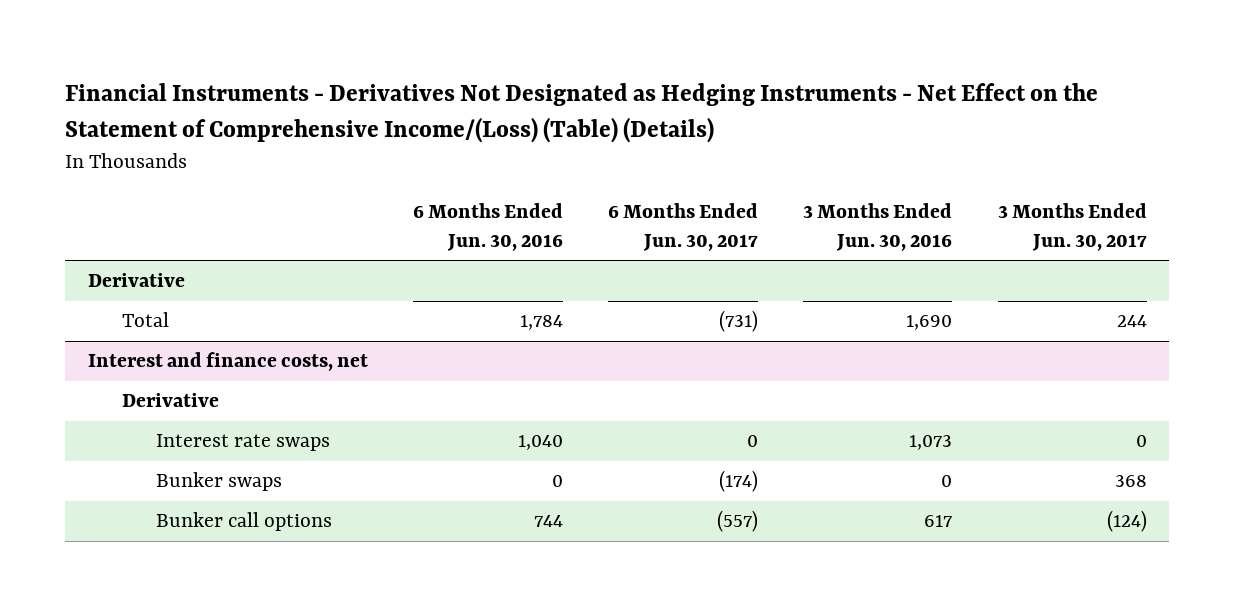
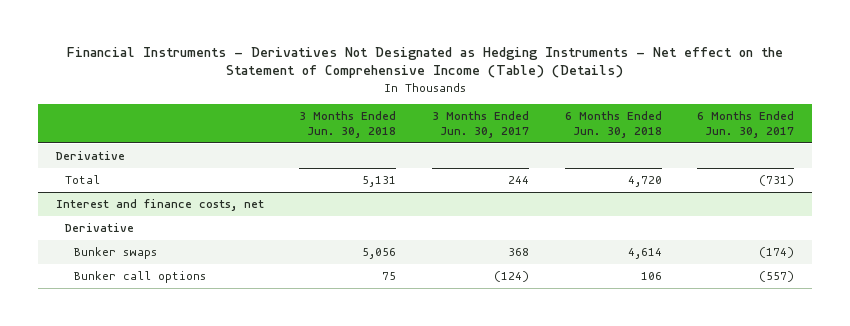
- Financial Instruments - Derivatives Not Designated as Hedging Instruments - Net Effect on the Statement of Comprehensive Income/(Loss) (Table) (Details)
+ Financial Instruments - Derivatives Not Designated as Hedging Instruments - Net effect on the Statement of Comprehensive Income (Table) (Details)
- | 6 Months Ended Jun. 30, 2016 | 6 Months Ended Jun. 30, 2017 | 3 Months Ended Jun. 30, 2016 | 3 Months Ended Jun. 30, 2017
+ | 3 Months Ended Jun. 30, 2018 | 3 Months Ended Jun. 30, 2017 | 6 Months Ended Jun. 30, 2018 | 6 Months Ended Jun. 30, 2017
@ Interest and finance costs, net
- Interest rate swaps | 1,040 | 0 | 1,073 | 0

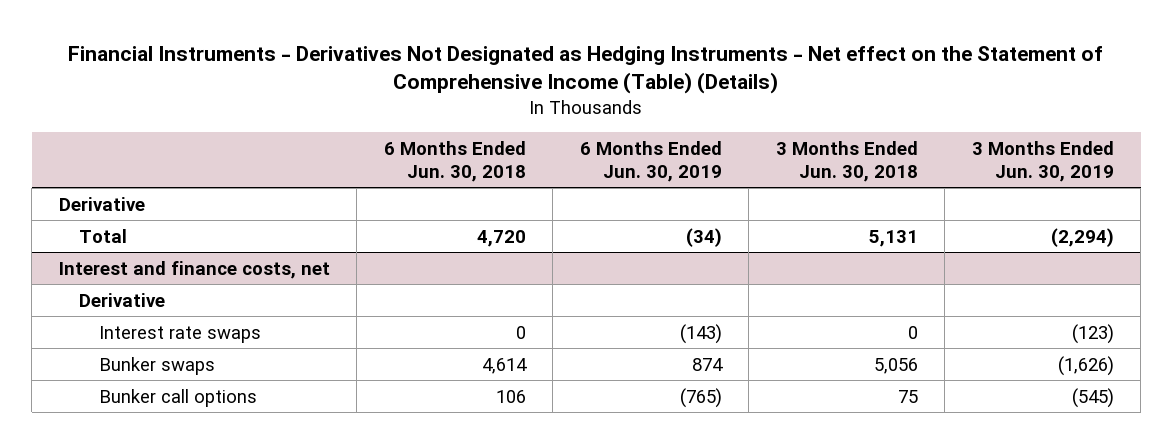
- | 3 Months Ended Jun. 30, 2018 | 3 Months Ended Jun. 30, 2017 | 6 Months Ended Jun. 30, 2018 | 6 Months Ended Jun. 30, 2017
+ | 6 Months Ended Jun. 30, 2018 | 6 Months Ended Jun. 30, 2019 | 3 Months Ended Jun. 30, 2018 | 3 Months Ended Jun. 30, 2019
@ Interest and finance costs, net
+ Interest rate swaps | 0 | (143) | 0 | (123)

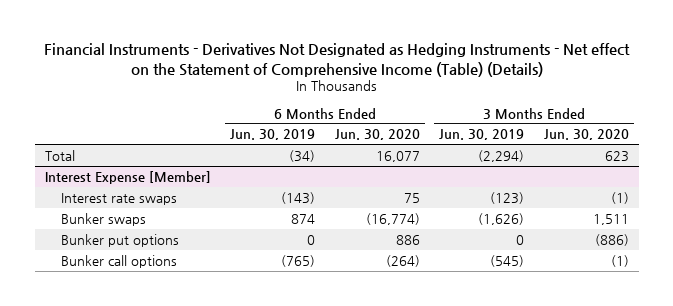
- | 6 Months Ended Jun. 30, 2018 | 6 Months Ended Jun. 30, 2019 | 3 Months Ended Jun. 30, 2018 | 3 Months Ended Jun. 30, 2019
+ | 6 Months Ended Jun. 30, 2019 | 6 Months Ended Jun. 30, 2020 | 3 Months Ended Jun. 30, 2019 | 3 Months Ended Jun. 30, 2020
- Derivative
- Interest and finance costs, net
- Derivative
+ Interest Expense [Member]
+ Bunker put options | 0 | 886 | 0 | (886)

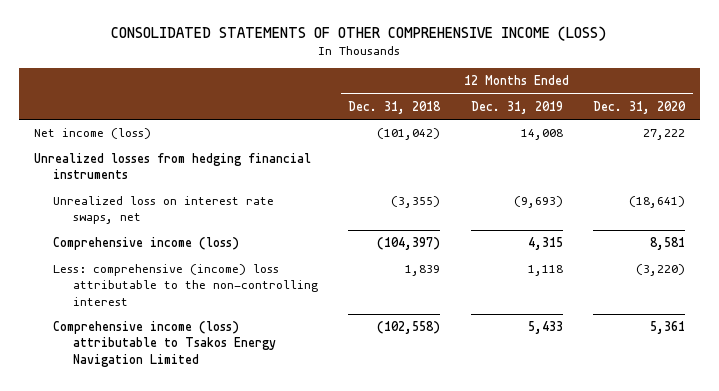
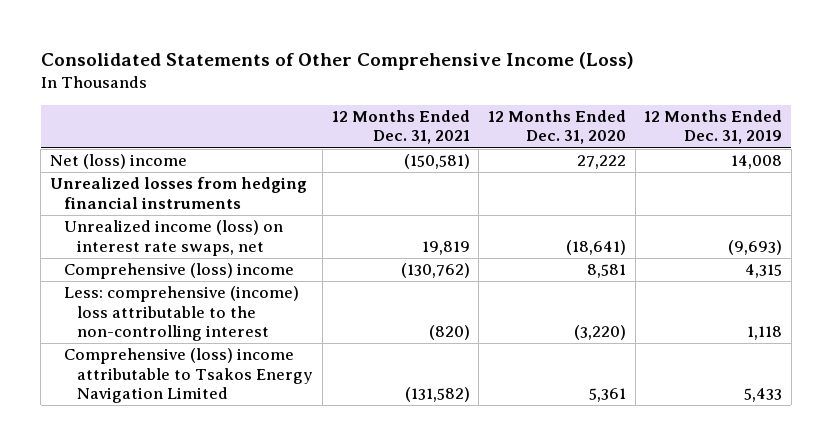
- CONSOLIDATED STATEMENTS OF OTHER COMPREHENSIVE INCOME (LOSS)
+ Consolidated Statements of Other Comprehensive Income (Loss)
- | 12 Months Ended Dec. 31, 2018 | 12 Months Ended Dec. 31, 2019 | 12 Months Ended Dec. 31, 2020
+ | 12 Months Ended Dec. 31, 2021 | 12 Months Ended Dec. 31, 2020 | 12 Months Ended Dec. 31, 2019
- Net income (loss) | (101,042) | 14,008 | 27,222
+ Net (loss) income | (150,581) | 27,222 | 14,008
- Unrealized loss on interest rate swaps, net | (3,355) | (9,693) | (18,641)
- Comprehensive income (loss) | (104,397) | 4,315 | 8,581
+ Unrealized income (loss) on interest rate swaps, net | 19,819 | (18,641) | (9,693)
+ Comprehensive (loss) income | (130,762) | 8,581 | 4,315
- Comprehensive income (loss) attributable to Tsakos Energy Navigation Limited | (102,558) | 5,433 | 5,361
+ Comprehensive (loss) income attributable to Tsakos Energy Navigation Limited | (131,582) | 5,361 | 5,433

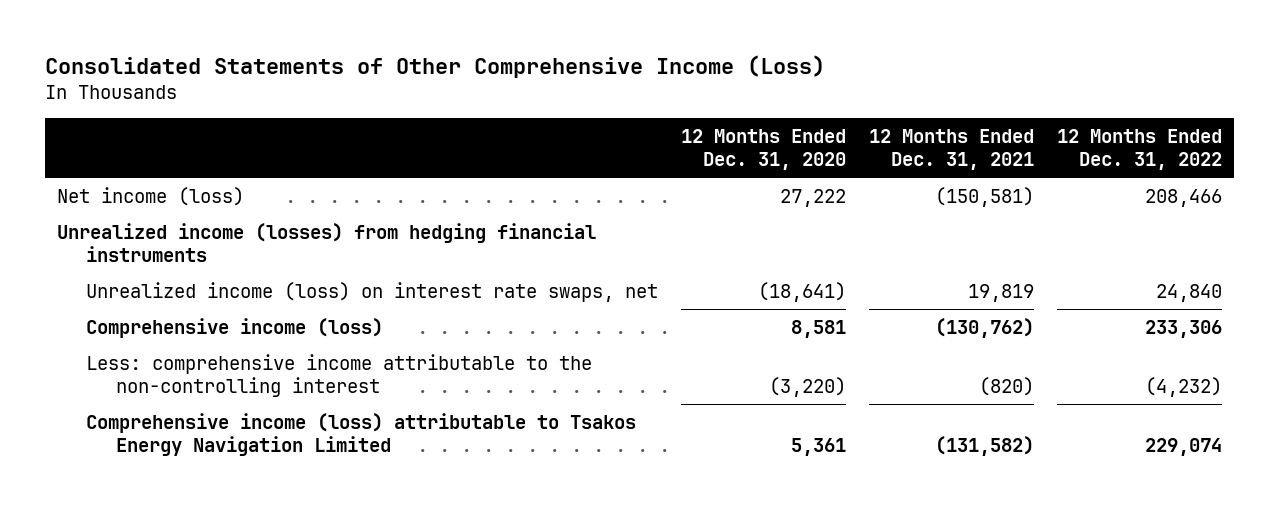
- | 12 Months Ended Dec. 31, 2021 | 12 Months Ended Dec. 31, 2020 | 12 Months Ended Dec. 31, 2019
+ | 12 Months Ended Dec. 31, 2020 | 12 Months Ended Dec. 31, 2021 | 12 Months Ended Dec. 31, 2022
- Net (loss) income | (150,581) | 27,222 | 14,008
- Unrealized losses from hedging financial instruments
+ Net income (loss) | 27,222 | (150,581) | 208,466
+ Unrealized income (losses) from hedging financial instruments
- Comprehensive (loss) income | (130,762) | 8,581 | 4,315
- Less: comprehensive (income) loss attributable to the non-controlling interest | (820) | (3,220) | 1,118
- Comprehensive (loss) income attributable to Tsakos Energy Navigation Limited | (131,582) | 5,361 | 5,433
+ Comprehensive income (loss) | 8,581 | (130,762) | 233,306
+ Less: comprehensive income attributable to the non-controlling interest | (3,220) | (820) | (4,232)
+ Comprehensive income (loss) attributable to Tsakos Energy Navigation Limited | 5,361 | (131,582) | 229,074

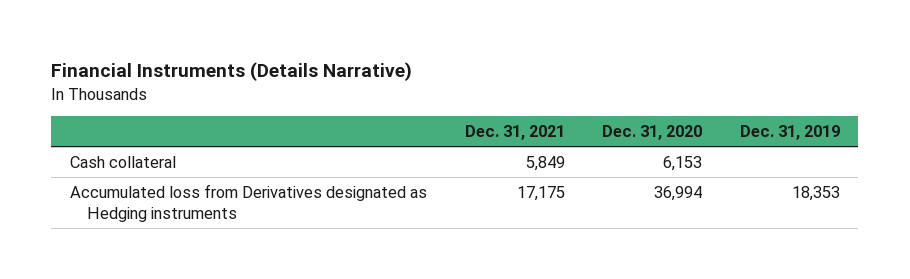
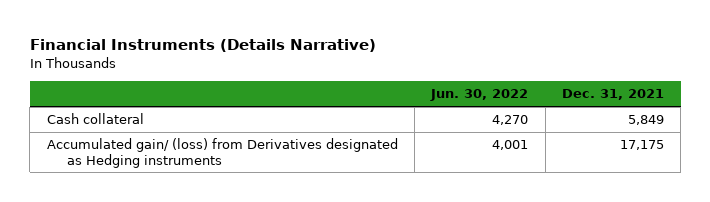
- | Dec. 31, 2021 | Dec. 31, 2020 | Dec. 31, 2019
+ | Jun. 30, 2022 | Dec. 31, 2021
- Accumulated loss from Derivatives designated as Hedging instruments | 17,175 | 36,994 | 18,353
+ Accumulated gain/ (loss) from Derivatives designated as Hedging instruments | 4,001 | 17,175

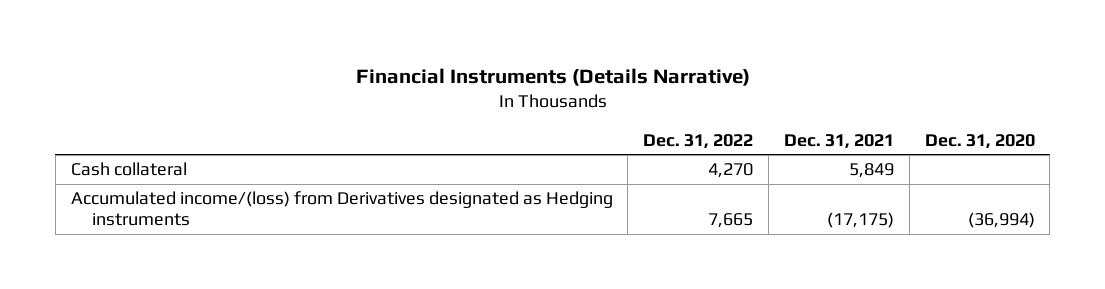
- | Jun. 30, 2022 | Dec. 31, 2021
+ | Dec. 31, 2022 | Dec. 31, 2021 | Dec. 31, 2020
- Accumulated gain/ (loss) from Derivatives designated as Hedging instruments | 4,001 | 17,175
+ Accumulated income/(loss) from Derivatives designated as Hedging instruments | 7,665 | (17,175) | (36,994)

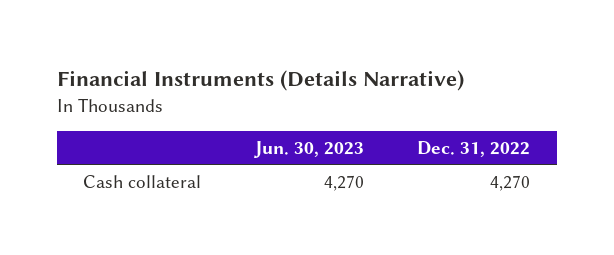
- | Dec. 31, 2022 | Dec. 31, 2021 | Dec. 31, 2020
+ | Jun. 30, 2023 | Dec. 31, 2022
- Accumulated income/(loss) from Derivatives designated as Hedging instruments | 7,665 | (17,175) | (36,994)

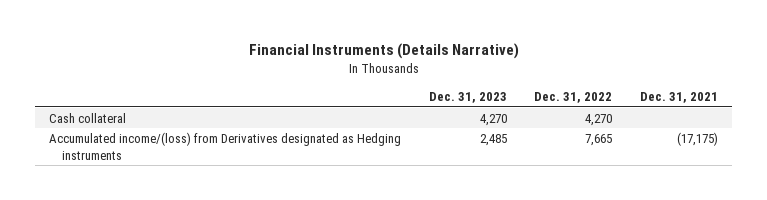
- | Jun. 30, 2023 | Dec. 31, 2022
+ | Dec. 31, 2023 | Dec. 31, 2022 | Dec. 31, 2021
+ Accumulated income/(loss) from Derivatives designated as Hedging instruments | 2,485 | 7,665 | (17,175)

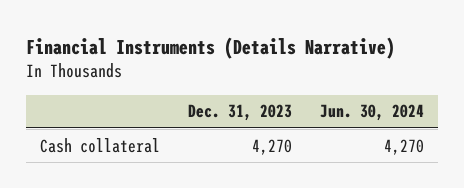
- | Dec. 31, 2023 | Dec. 31, 2022 | Dec. 31, 2021
+ | Dec. 31, 2023 | Jun. 30, 2024
- Accumulated income/(loss) from Derivatives designated as Hedging instruments | 2,485 | 7,665 | (17,175)

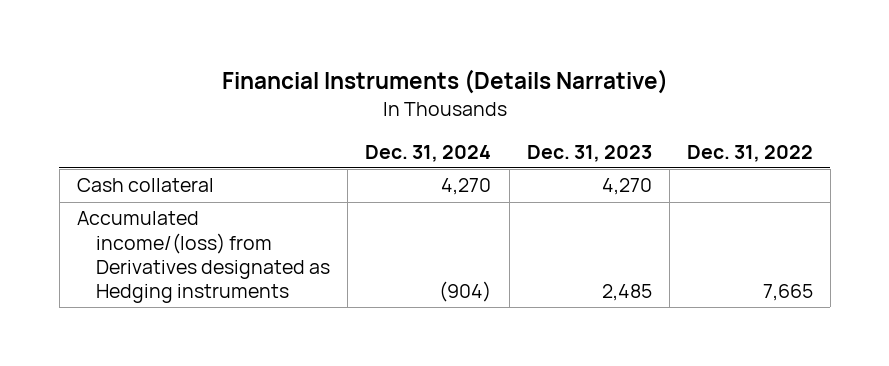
- | Dec. 31, 2023 | Jun. 30, 2024
+ | Dec. 31, 2024 | Dec. 31, 2023 | Dec. 31, 2022
+ Accumulated income/(loss) from Derivatives designated as Hedging instruments | (904) | 2,485 | 7,665

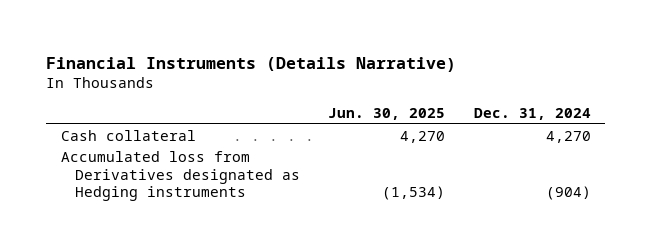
- | Dec. 31, 2024 | Dec. 31, 2023 | Dec. 31, 2022
+ | Jun. 30, 2025 | Dec. 31, 2024
- Accumulated income/(loss) from Derivatives designated as Hedging instruments | (904) | 2,485 | 7,665
+ Accumulated loss from Derivatives designated as Hedging instruments | (1,534) | (904)

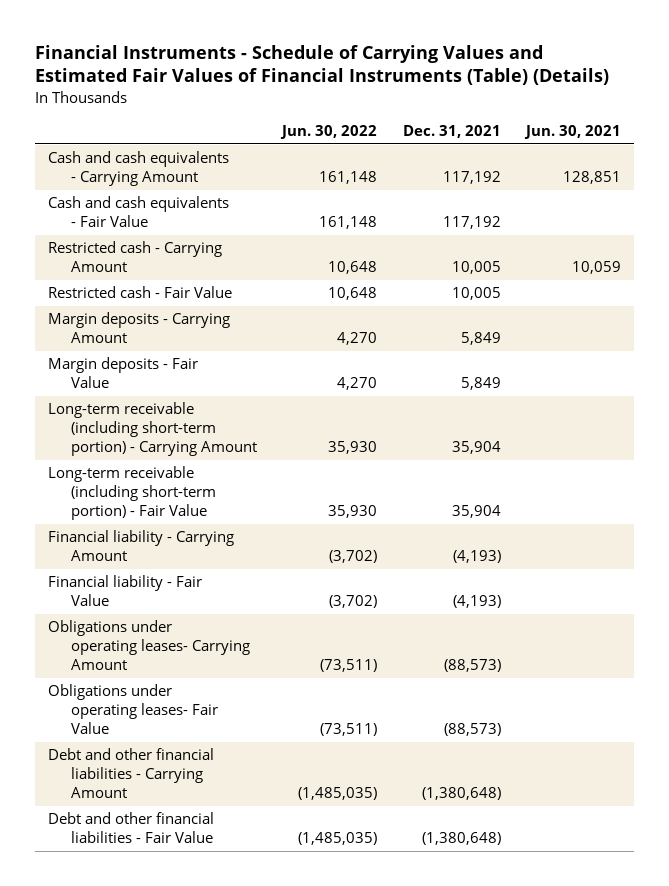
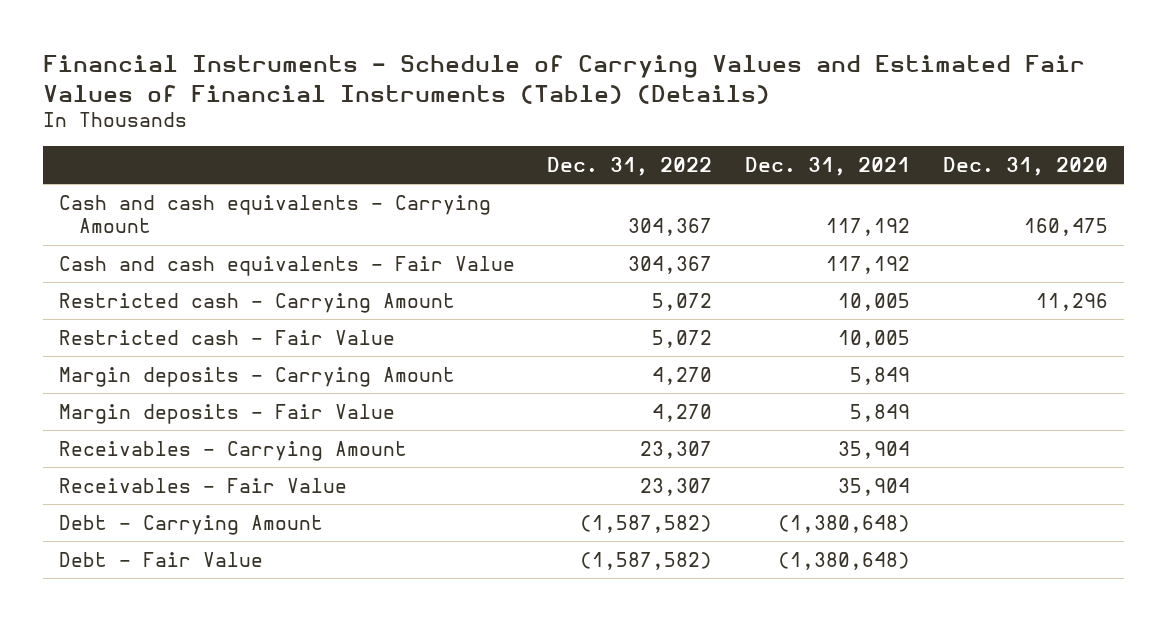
- | Jun. 30, 2022 | Dec. 31, 2021 | Jun. 30, 2021
+ | Dec. 31, 2022 | Dec. 31, 2021 | Dec. 31, 2020
- Long-term receivable (including short-term portion) - Carrying Amount | 35,930 | 35,904 |
- Long-term receivable (including short-term portion) - Fair Value | 35,930 | 35,904 |
- Financial liability - Carrying Amount | (3,702) | (4,193) |
- Financial liability - Fair Value | (3,702) | (4,193) |
- Obligations under operating leases- Carrying Amount | (73,511) | (88,573) |
- Obligations under operating leases- Fair Value | (73,511) | (88,573) |
- Debt and other financial liabilities - Carrying Amount | (1,485,035) | (1,380,648) |
- Debt and other financial liabilities - Fair Value | (1,485,035) | (1,380,648) |
+ Receivables - Carrying Amount | 23,307 | 35,904 |
+ Receivables - Fair Value | 23,307 | 35,904 |
+ Debt - Carrying Amount | (1,587,582) | (1,380,648) |
+ Debt - Fair Value | (1,587,582) | (1,380,648) |

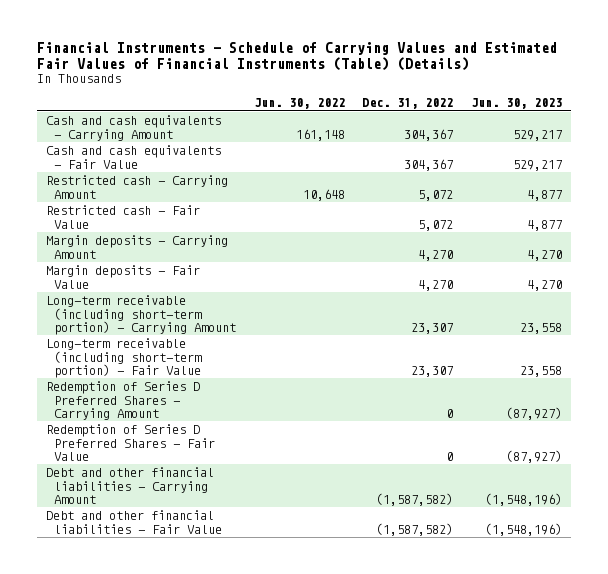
- | Dec. 31, 2022 | Dec. 31, 2021 | Dec. 31, 2020
+ | Jun. 30, 2022 | Dec. 31, 2022 | Jun. 30, 2023
- Receivables - Carrying Amount | 23,307 | 35,904 |
- Receivables - Fair Value | 23,307 | 35,904 |
- Debt - Carrying Amount | (1,587,582) | (1,380,648) |
- Debt - Fair Value | (1,587,582) | (1,380,648) |
+ Long-term receivable (including short-term portion) - Carrying Amount | | 23,307 | 23,558
+ Long-term receivable (including short-term portion) - Fair Value | | 23,307 | 23,558
+ Redemption of Series D Preferred Shares - Carrying Amount | | 0 | (87,927)
+ Redemption of Series D Preferred Shares - Fair Value | | 0 | (87,927)
+ Debt and other financial liabilities - Carrying Amount | | (1,587,582) | (1,548,196)
+ Debt and other financial liabilities - Fair Value | | (1,587,582) | (1,548,196)

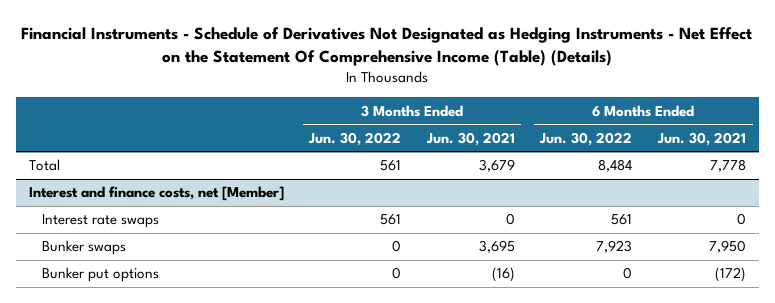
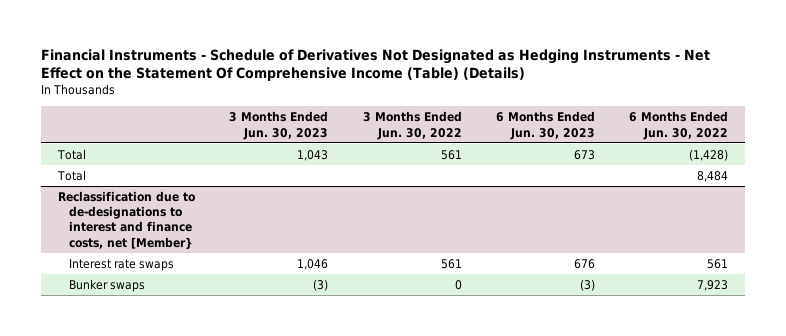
- | 3 Months Ended Jun. 30, 2022 | 3 Months Ended Jun. 30, 2021 | 6 Months Ended Jun. 30, 2022 | 6 Months Ended Jun. 30, 2021
+ | 3 Months Ended Jun. 30, 2023 | 3 Months Ended Jun. 30, 2022 | 6 Months Ended Jun. 30, 2023 | 6 Months Ended Jun. 30, 2022
- Total | 561 | 3,679 | 8,484 | 7,778
- Interest and finance costs, net [Member]
+ Total | 1,043 | 561 | 673 | (1,428)
+ Total | | | | 8,484
+ Reclassification due to de-designations to interest and finance costs, net [Member}
- Bunker put options | 0 | (16) | 0 | (172)

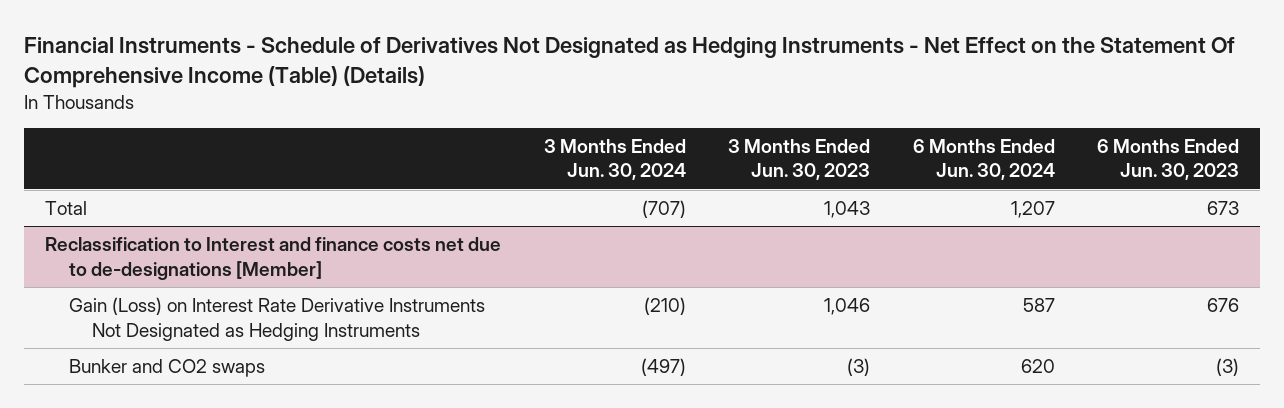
- | 3 Months Ended Jun. 30, 2023 | 3 Months Ended Jun. 30, 2022 | 6 Months Ended Jun. 30, 2023 | 6 Months Ended Jun. 30, 2022
+ | 3 Months Ended Jun. 30, 2024 | 3 Months Ended Jun. 30, 2023 | 6 Months Ended Jun. 30, 2024 | 6 Months Ended Jun. 30, 2023
- Total | | | | 8,484
- Reclassification due to de-designations to interest and finance costs, net [Member}
- Interest rate swaps | 1,046 | 561 | 676 | 561
- Bunker swaps | (3) | 0 | (3) | 7,923
+ Reclassification to Interest and finance costs net due to de-designations [Member]
+ Gain (Loss) on Interest Rate Derivative Instruments Not Designated as Hedging Instruments | (210) | 1,046 | 587 | 676
+ Bunker and CO2 swaps | (497) | (3) | 620 | (3)

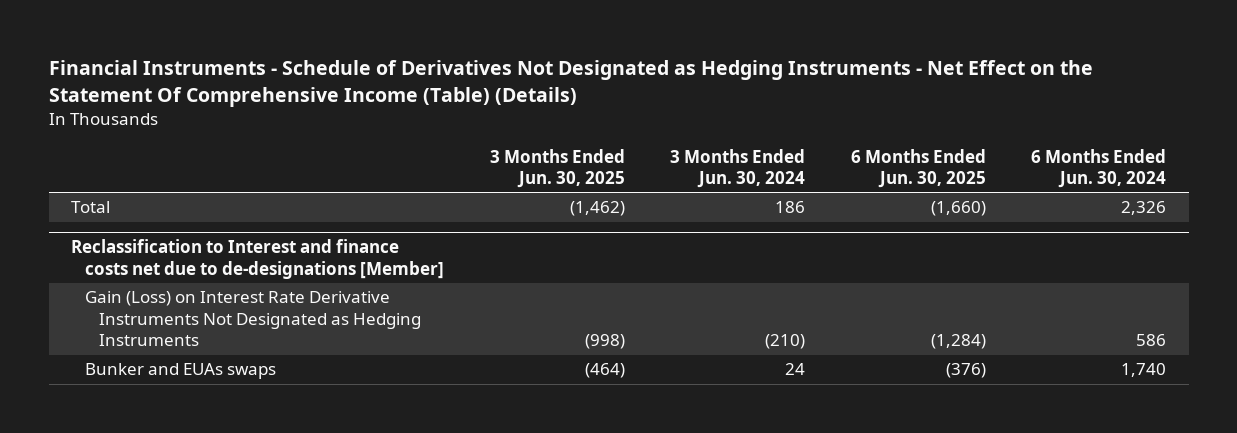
- | 3 Months Ended Jun. 30, 2024 | 3 Months Ended Jun. 30, 2023 | 6 Months Ended Jun. 30, 2024 | 6 Months Ended Jun. 30, 2023
+ | 3 Months Ended Jun. 30, 2025 | 3 Months Ended Jun. 30, 2024 | 6 Months Ended Jun. 30, 2025 | 6 Months Ended Jun. 30, 2024
- Total | (707) | 1,043 | 1,207 | 673
+ Total | (1,462) | 186 | (1,660) | 2,326
@ Reclassification to Interest and finance costs net due to de-designations [Member]
- Gain (Loss) on Interest Rate Derivative Instruments Not Designated as Hedging Instruments | (210) | 1,046 | 587 | 676
- Bunker and CO2 swaps | (497) | (3) | 620 | (3)
+ Gain (Loss) on Interest Rate Derivative Instruments Not Designated as Hedging Instruments | (998) | (210) | (1,284) | 586
+ Bunker and EUAs swaps | (464) | 24 | (376) | 1,740

